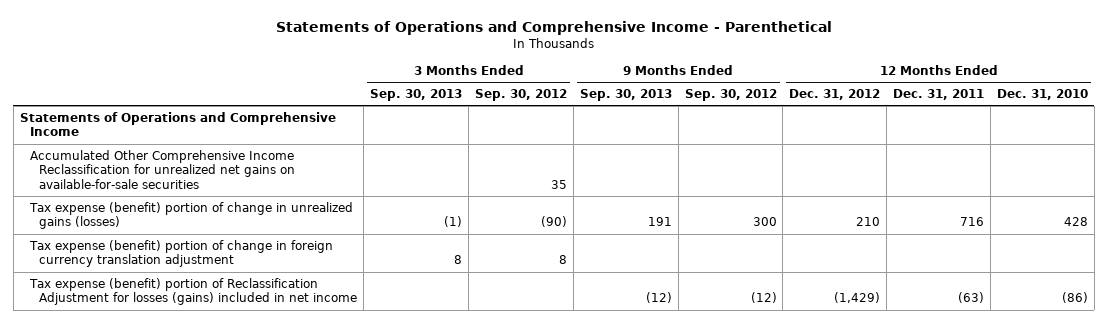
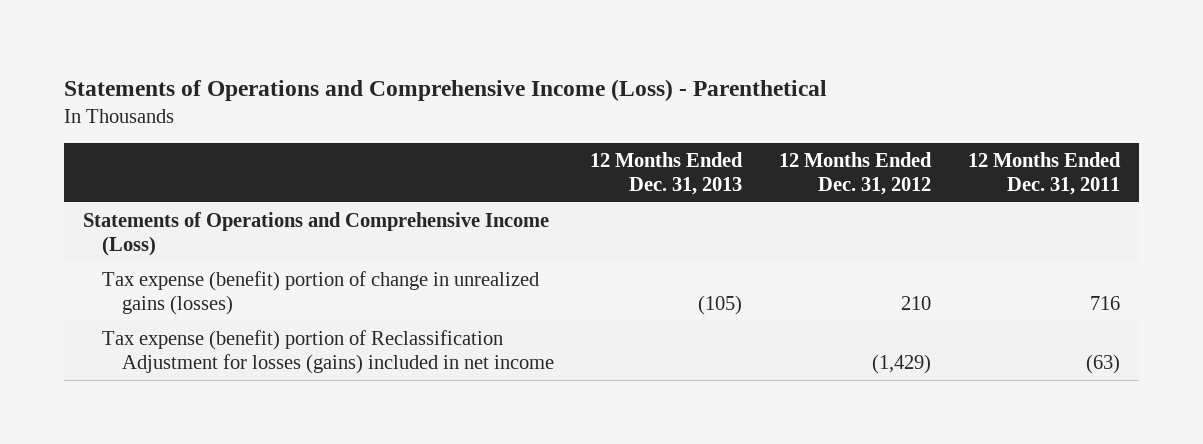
- Statements of Operations and Comprehensive Income - Parenthetical
+ Statements of Operations and Comprehensive Income (Loss) - Parenthetical
- | 3 Months Ended Sep. 30, 2013 | 3 Months Ended Sep. 30, 2012 | 9 Months Ended Sep. 30, 2013 | 9 Months Ended Sep. 30, 2012 | 12 Months Ended Dec. 31, 2012 | 12 Months Ended Dec. 31, 2011 | 12 Months Ended Dec. 31, 2010
+ | 12 Months Ended Dec. 31, 2013 | 12 Months Ended Dec. 31, 2012 | 12 Months Ended Dec. 31, 2011
- Statements of Operations and Comprehensive Income
- Accumulated Other Comprehensive Income Reclassification for unrealized net gains on available-for-sale securities | | 35 | | | | |
+ Statements of Operations and Comprehensive Income (Loss)
- Tax expense (benefit) portion of change in foreign currency translation adjustment | 8 | 8 | | | | |

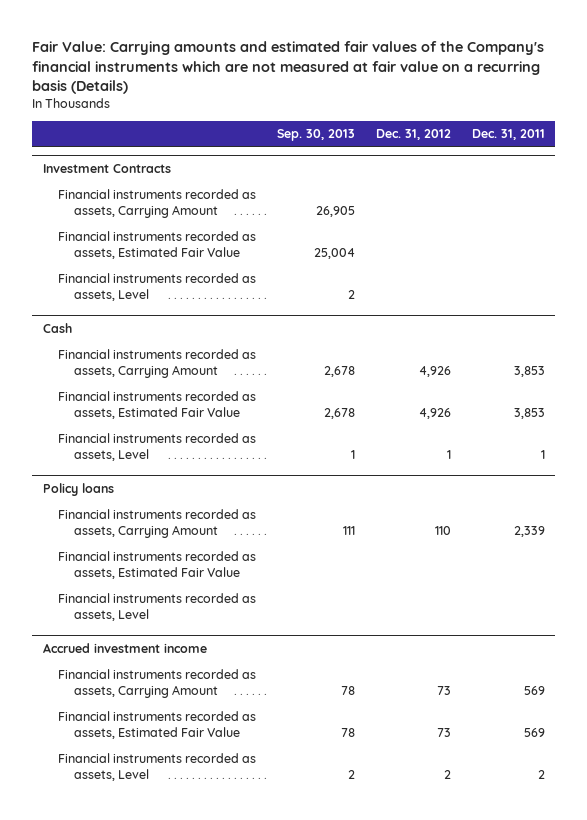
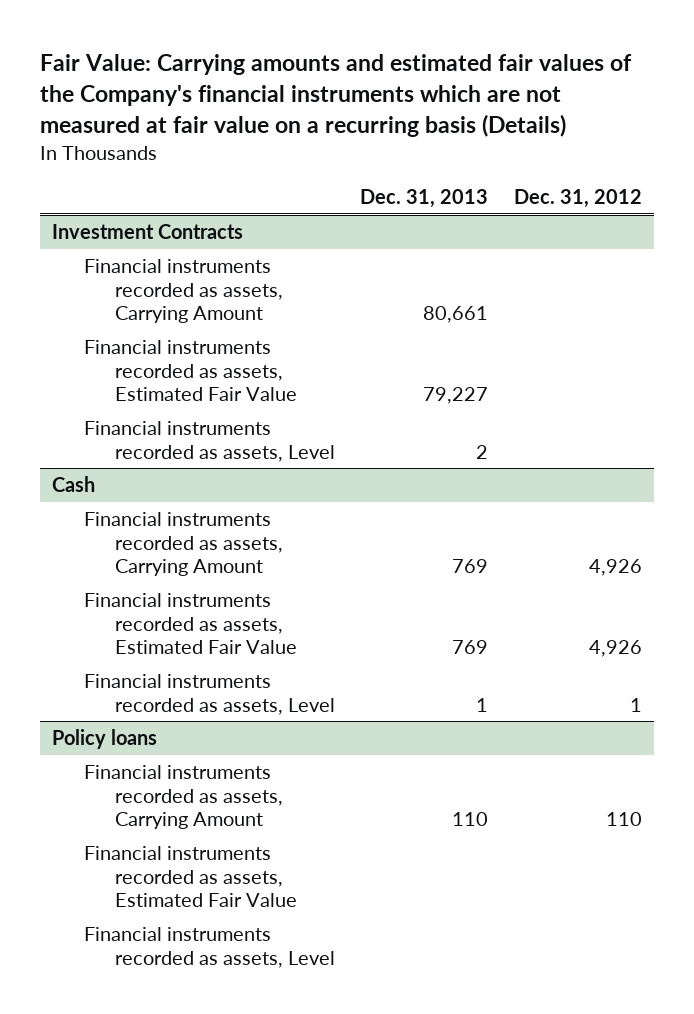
- | Sep. 30, 2013 | Dec. 31, 2012 | Dec. 31, 2011
+ | Dec. 31, 2013 | Dec. 31, 2012
- Accrued investment income
- Financial instruments recorded as assets, Carrying Amount | 78 | 73 | 569
- Financial instruments recorded as assets, Estimated Fair Value | 78 | 73 | 569
- Financial instruments recorded as assets, Level | 2 | 2 | 2

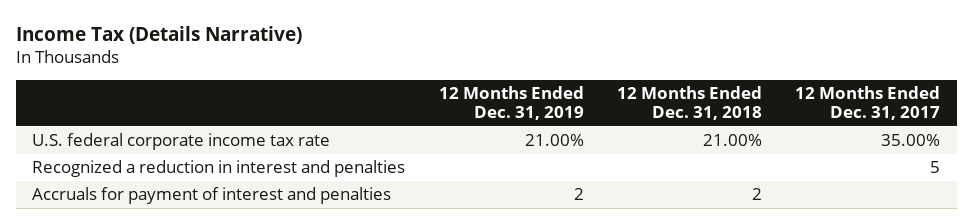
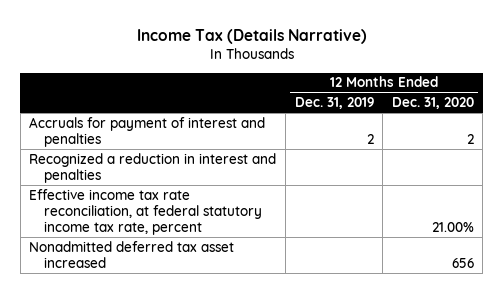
- | 12 Months Ended Dec. 31, 2019 | 12 Months Ended Dec. 31, 2018 | 12 Months Ended Dec. 31, 2017
+ | 12 Months Ended Dec. 31, 2019 | 12 Months Ended Dec. 31, 2020
- U.S. federal corporate income tax rate | 21.00% | 21.00% | 35.00%
moved down: Recognized a reduction in interest and penalties
+ Effective income tax rate reconciliation, at federal statutory income tax rate, percent | | 21.00%
+ Nonadmitted deferred tax asset increased | | 656

